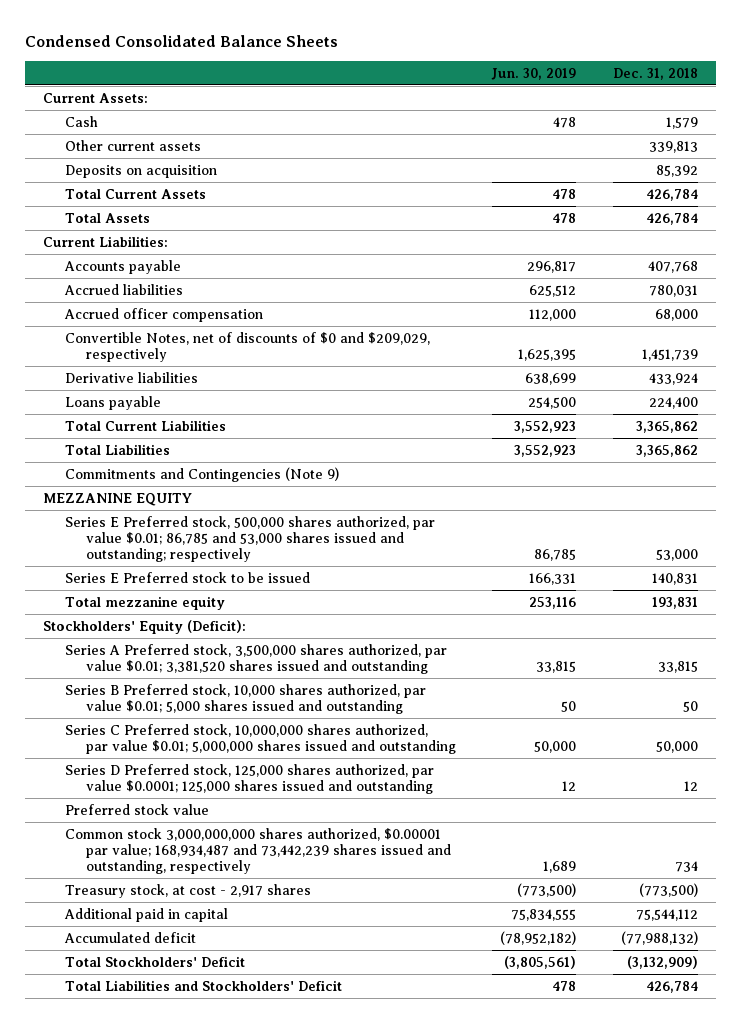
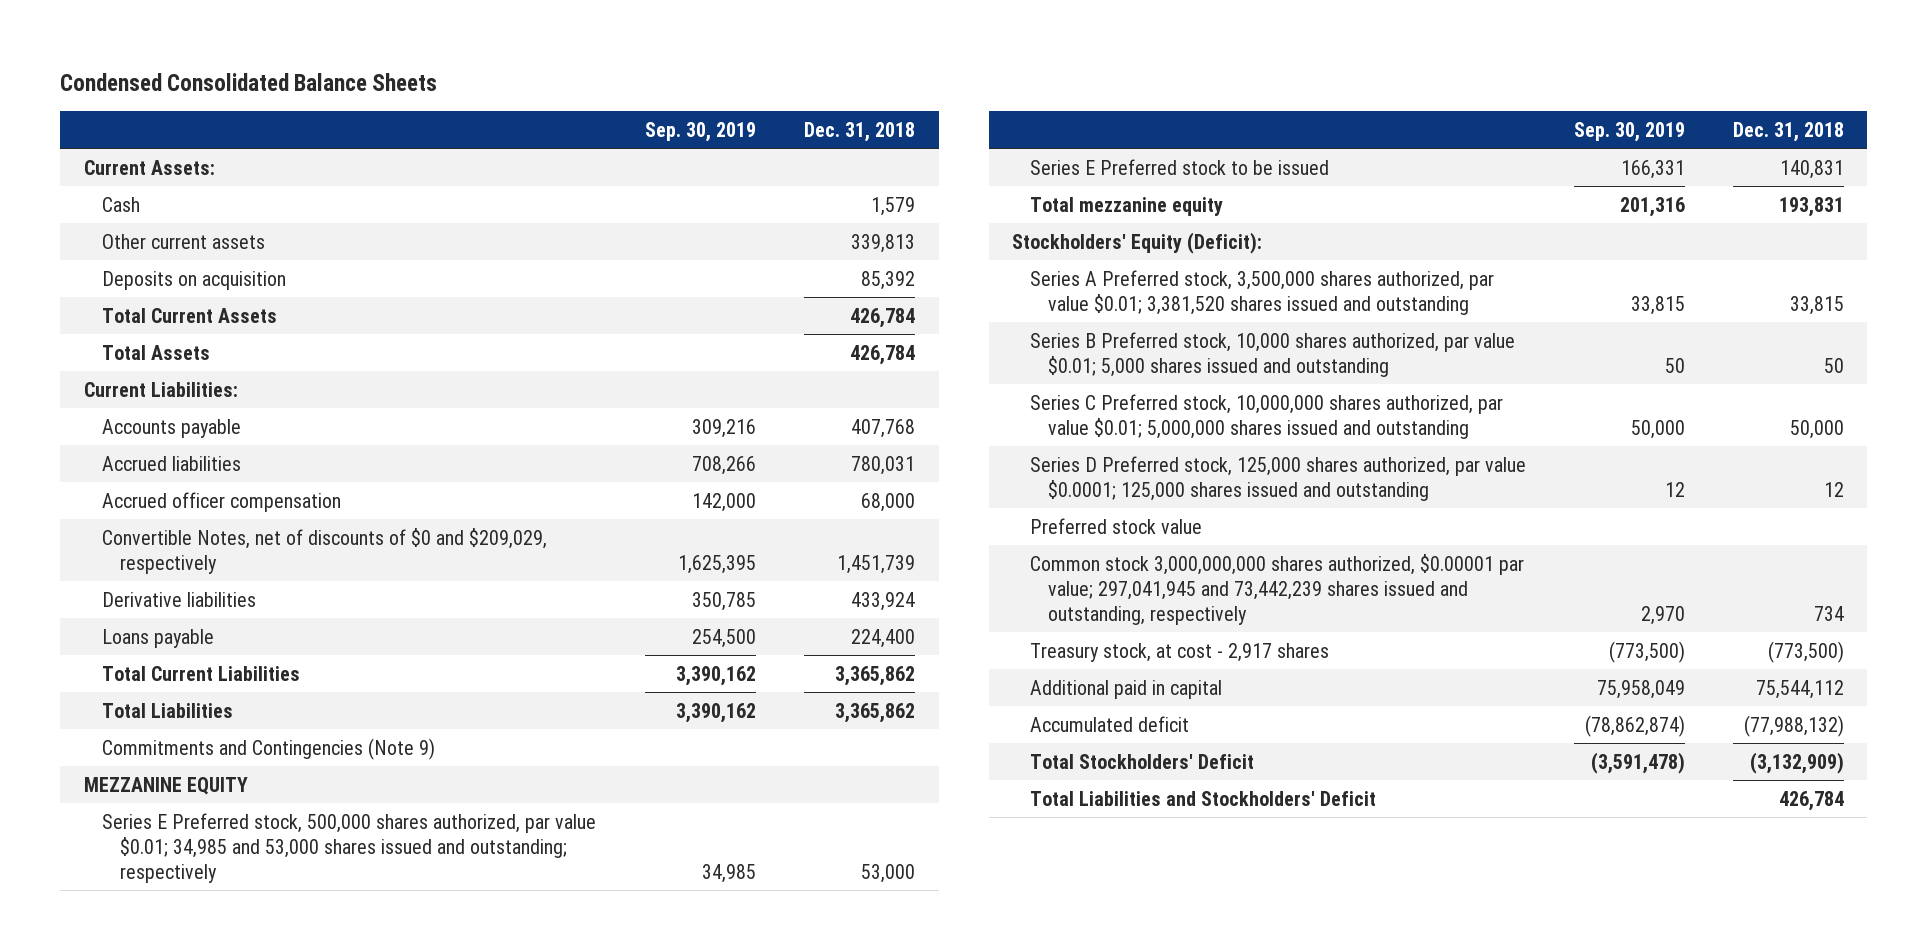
- | Jun. 30, 2019 | Dec. 31, 2018
+ | Sep. 30, 2019 | Dec. 31, 2018
- Series E Preferred stock, 500,000 shares authorized, par value $0.01; 86,785 and 53,000 shares issued and outstanding; respectively | 86,785 | 53,000
+ Series E Preferred stock, 500,000 shares authorized, par value $0.01; 34,985 and 53,000 shares issued and outstanding; respectively | 34,985 | 53,000
- Common stock 3,000,000,000 shares authorized, $0.00001 par value; 168,934,487 and 73,442,239 shares issued and outstanding, respectively | 1,689 | 734
+ Common stock 3,000,000,000 shares authorized, $0.00001 par value; 297,041,945 and 73,442,239 shares issued and outstanding, respectively | 2,970 | 734

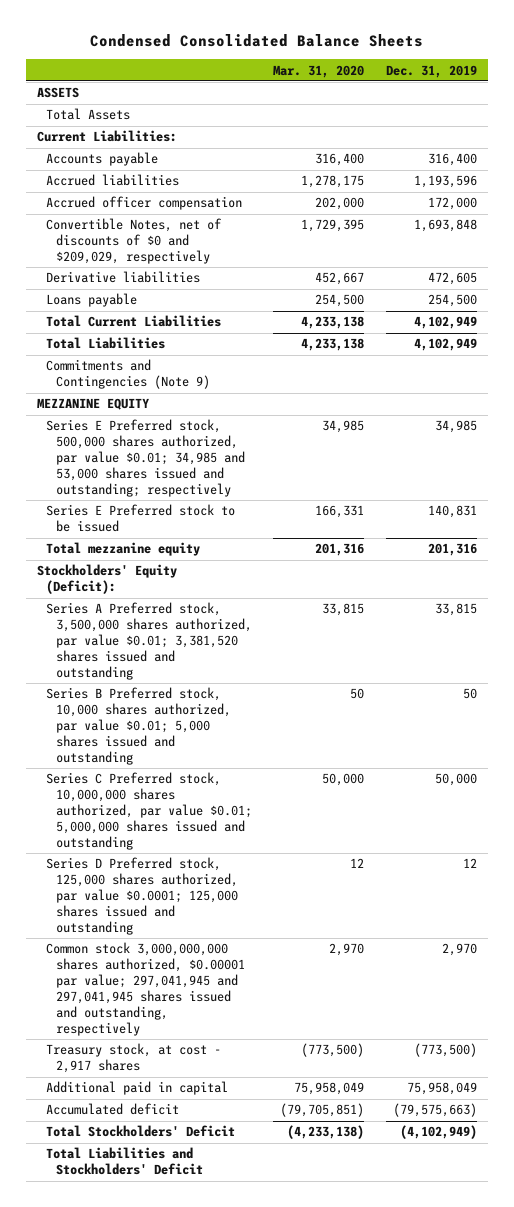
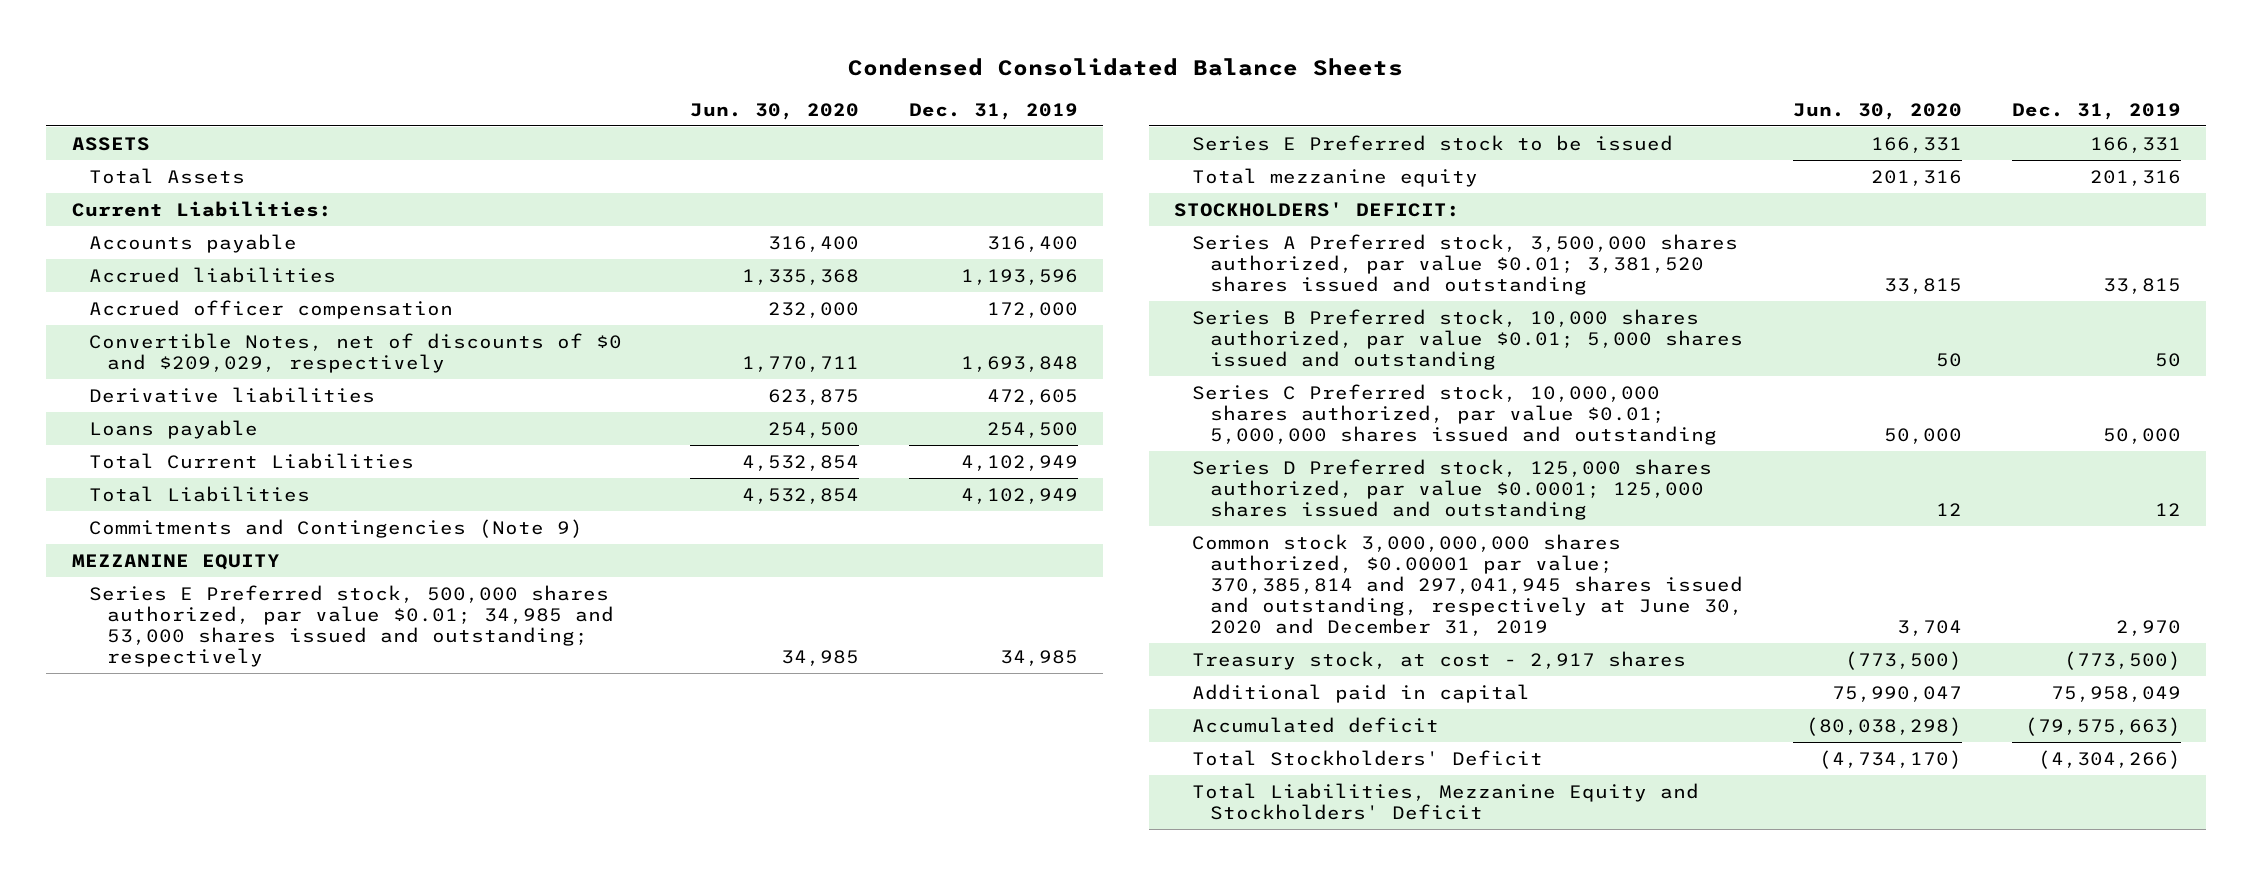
- | Mar. 31, 2020 | Dec. 31, 2019
+ | Jun. 30, 2020 | Dec. 31, 2019
- Series E Preferred stock to be issued | 166,331 | 140,831
+ Series E Preferred stock to be issued | 166,331 | 166,331
- Stockholders' Equity (Deficit):
+ STOCKHOLDERS' DEFICIT:
- Common stock 3,000,000,000 shares authorized, $0.00001 par value; 297,041,945 and 297,041,945 shares issued and outstanding, respectively | 2,970 | 2,970
+ Common stock 3,000,000,000 shares authorized, $0.00001 par value; 370,385,814 and 297,041,945 shares issued and outstanding, respectively at June 30, 2020 and December 31, 2019 | 3,704 | 2,970
- Total Stockholders' Deficit | (4,233,138) | (4,102,949)
- Total Liabilities and Stockholders' Deficit
+ Total Stockholders' Deficit | (4,734,170) | (4,304,266)
+ Total Liabilities, Mezzanine Equity and Stockholders' Deficit

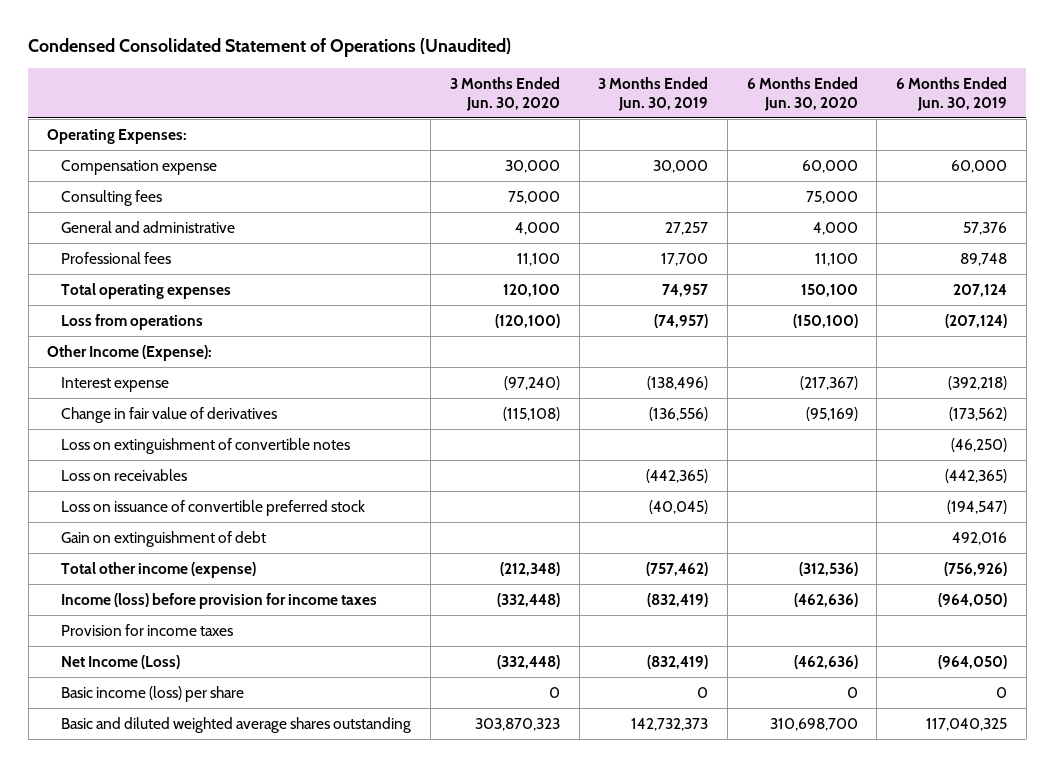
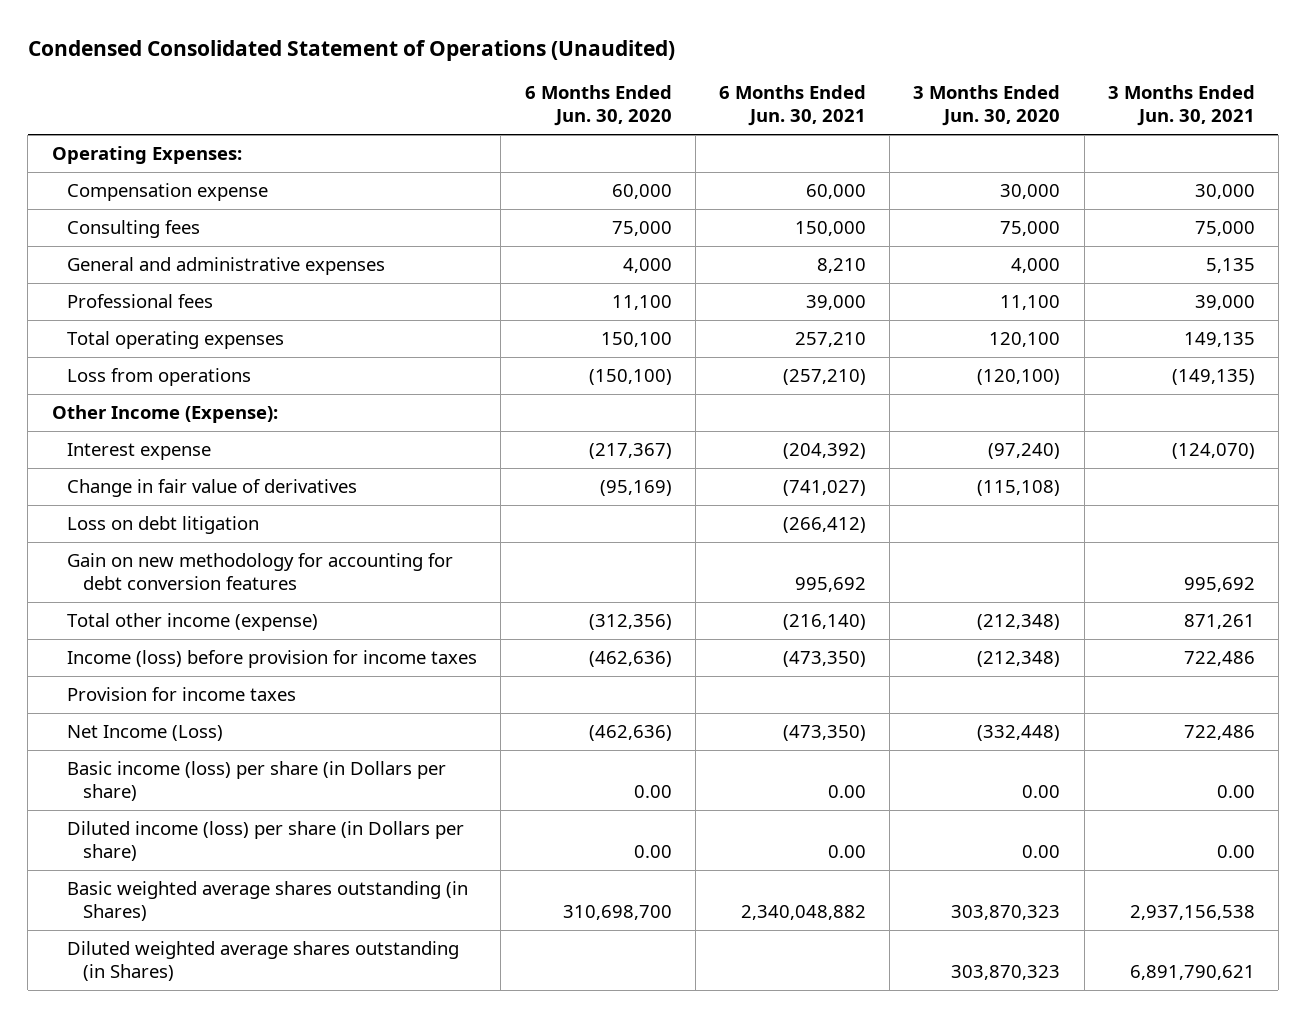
- | 3 Months Ended Jun. 30, 2020 | 3 Months Ended Jun. 30, 2019 | 6 Months Ended Jun. 30, 2020 | 6 Months Ended Jun. 30, 2019
+ | 6 Months Ended Jun. 30, 2020 | 6 Months Ended Jun. 30, 2021 | 3 Months Ended Jun. 30, 2020 | 3 Months Ended Jun. 30, 2021
- General and administrative | 4,000 | 27,257 | 4,000 | 57,376
+ General and administrative expenses | 4,000 | 8,210 | 4,000 | 5,135
- Loss on extinguishment of convertible notes | | | | (46,250)
- Loss on receivables | | (442,365) | | (442,365)
- Loss on issuance of convertible preferred stock | | (40,045) | | (194,547)
- Gain on extinguishment of debt | | | | 492,016
- Total other income (expense) | (212,348) | (757,462) | (312,536) | (756,926)
- Income (loss) before provision for income taxes | (332,448) | (832,419) | (462,636) | (964,050)
+ Loss on debt litigation | | (266,412) | |
+ Gain on new methodology for accounting for debt conversion features | | 995,692 | | 995,692
+ Total other income (expense) | (312,356) | (216,140) | (212,348) | 871,261
+ Income (loss) before provision for income taxes | (462,636) | (473,350) | (212,348) | 722,486
- Basic income (loss) per share | 0 | 0 | 0 | 0
- Basic and diluted weighted average shares outstanding | 303,870,323 | 142,732,373 | 310,698,700 | 117,040,325
+ Basic income (loss) per share (in Dollars per share) | 0.00 | 0.00 | 0.00 | 0.00
+ Diluted income (loss) per share (in Dollars per share) | 0.00 | 0.00 | 0.00 | 0.00
+ Basic weighted average shares outstanding (in Shares) | 310,698,700 | 2,340,048,882 | 303,870,323 | 2,937,156,538
+ Diluted weighted average shares outstanding (in Shares) | | | 303,870,323 | 6,891,790,621

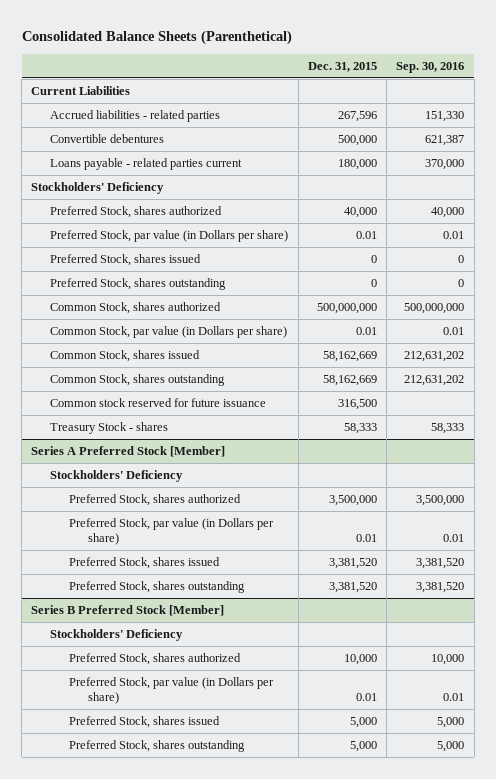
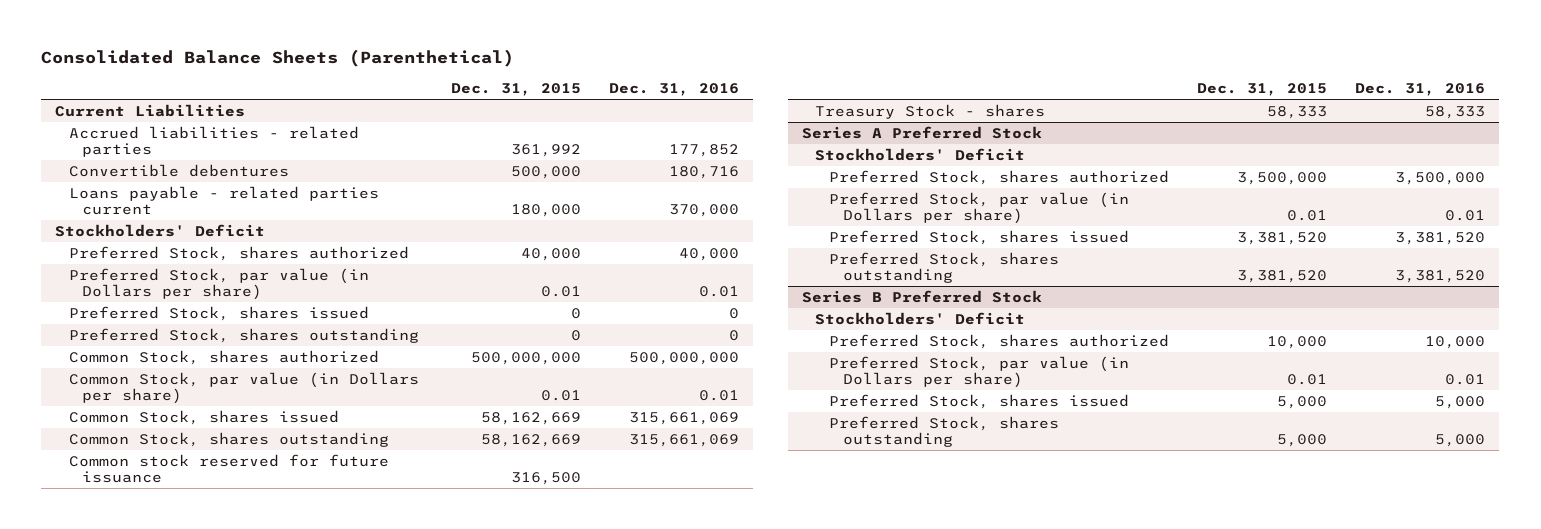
- | Dec. 31, 2015 | Sep. 30, 2016
+ | Dec. 31, 2015 | Dec. 31, 2016
- Accrued liabilities - related parties | 267,596 | 151,330
+ Accrued liabilities - related parties | 361,992 | 177,852
- Stockholders' Deficiency
+ Stockholders' Deficit
- Series A Preferred Stock [Member]
- Stockholders' Deficiency
+ Series A Preferred Stock
+ Stockholders' Deficit
- Series B Preferred Stock [Member]
- Stockholders' Deficiency
+ Series B Preferred Stock
+ Stockholders' Deficit

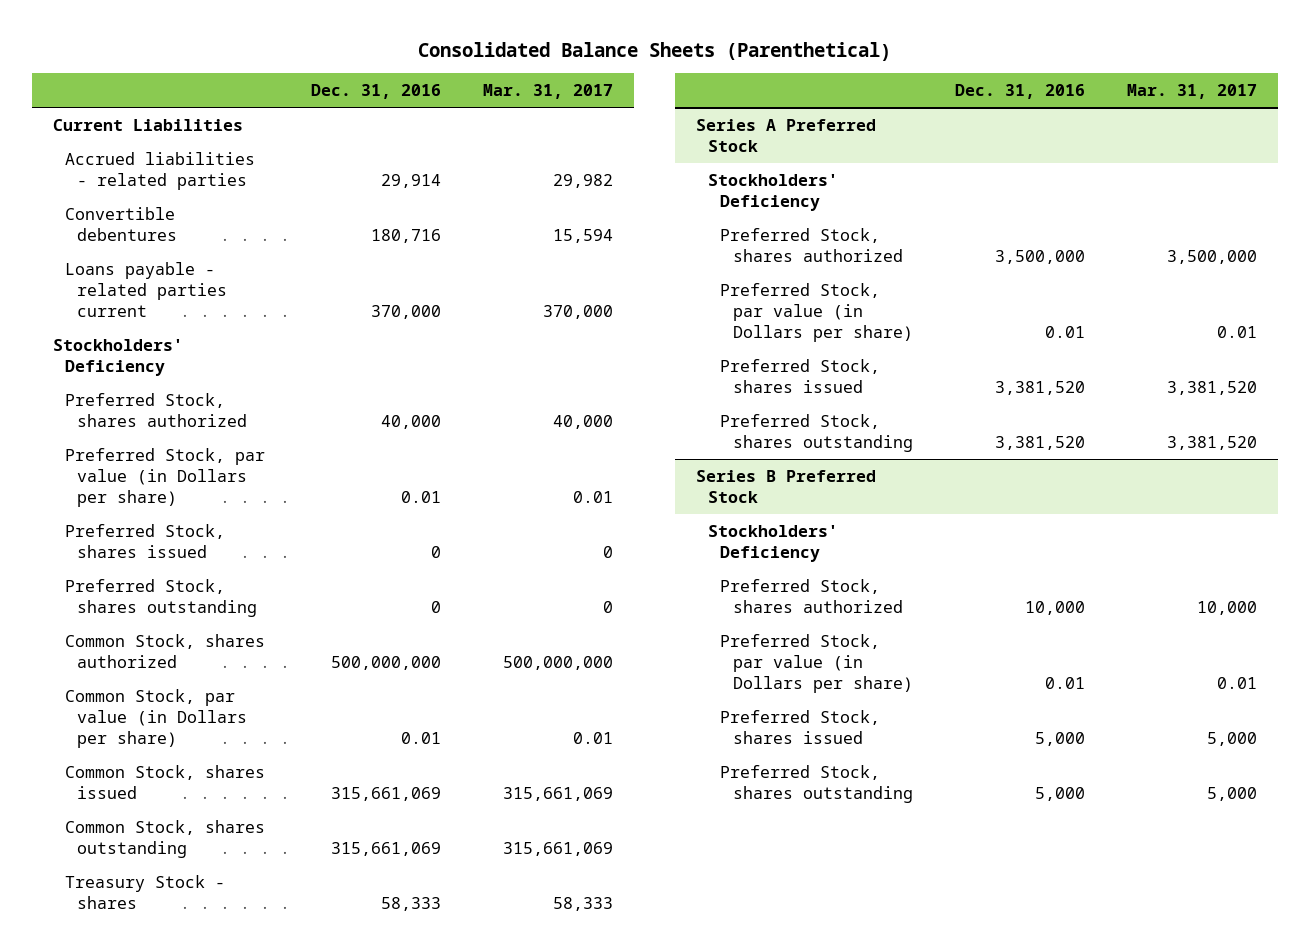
- | Dec. 31, 2015 | Dec. 31, 2016
+ | Dec. 31, 2016 | Mar. 31, 2017
- Accrued liabilities - related parties | 361,992 | 177,852
+ Accrued liabilities - related parties | 29,914 | 29,982
- Stockholders' Deficit
+ Stockholders' Deficiency
- Common stock reserved for future issuance | 316,500 |
@ Series A Preferred Stock
- Stockholders' Deficit
+ Stockholders' Deficiency
@ Series B Preferred Stock
- Stockholders' Deficit
+ Stockholders' Deficiency

